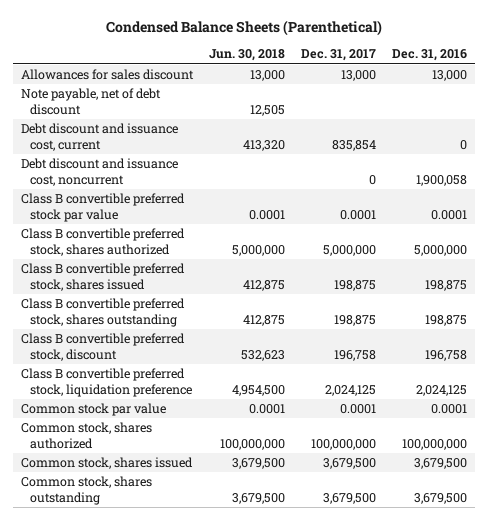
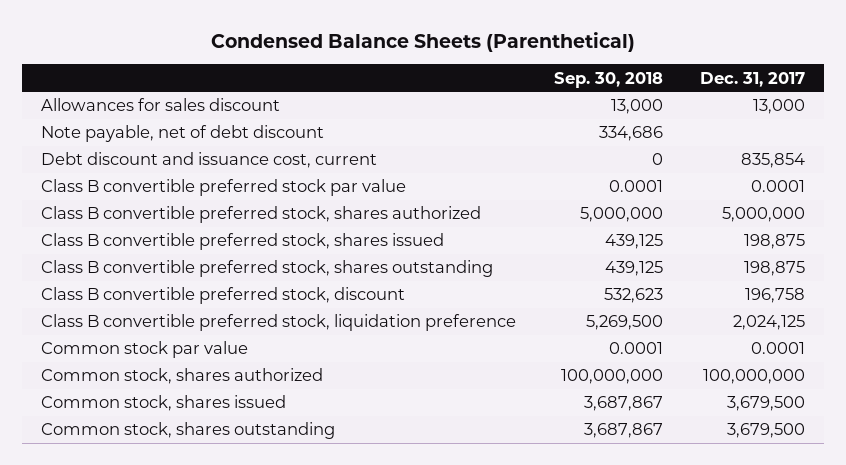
- | Jun. 30, 2018 | Dec. 31, 2017 | Dec. 31, 2016
+ | Sep. 30, 2018 | Dec. 31, 2017
- Debt discount and issuance cost, noncurrent | | 0 | 1,900,058

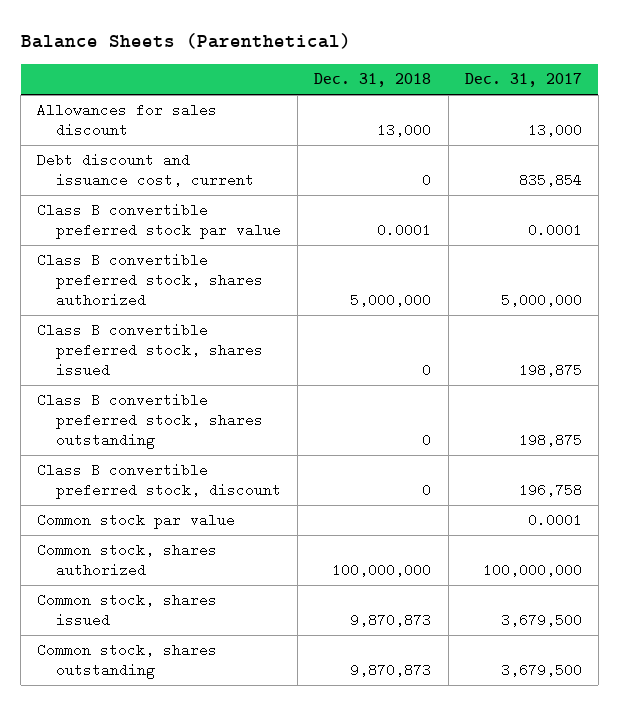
- Condensed Balance Sheets (Parenthetical)
+ Balance Sheets (Parenthetical)
- | Sep. 30, 2018 | Dec. 31, 2017
+ | Dec. 31, 2018 | Dec. 31, 2017
- Note payable, net of debt discount | 334,686 |
- Class B convertible preferred stock, liquidation preference | 5,269,500 | 2,024,125

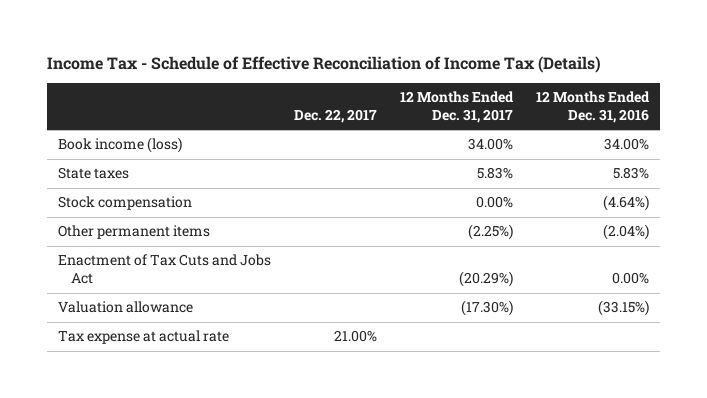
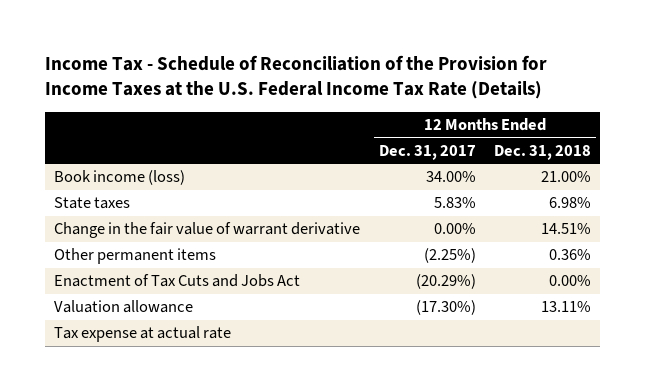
- Income Tax - Schedule of Effective Reconciliation of Income Tax (Details)
+ Income Tax - Schedule of Reconciliation of the Provision for Income Taxes at the U.S. Federal Income Tax Rate (Details)
- | Dec. 22, 2017 | 12 Months Ended Dec. 31, 2017 | 12 Months Ended Dec. 31, 2016
+ | 12 Months Ended Dec. 31, 2017 | 12 Months Ended Dec. 31, 2018
- Stock compensation | | 0.00% | (4.64%)
+ Change in the fair value of warrant derivative | 0.00% | 14.51%

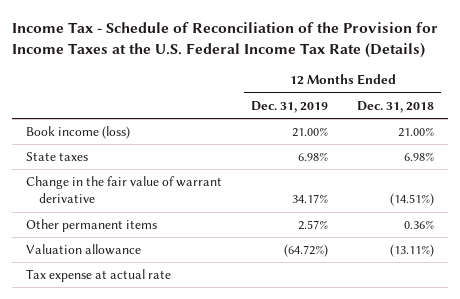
- | 12 Months Ended Dec. 31, 2017 | 12 Months Ended Dec. 31, 2018
+ | 12 Months Ended Dec. 31, 2019 | 12 Months Ended Dec. 31, 2018
- Change in the fair value of warrant derivative | 0.00% | 14.51%
+ Change in the fair value of warrant derivative | 34.17% | (14.51%)
- Enactment of Tax Cuts and Jobs Act | (20.29%) | 0.00%
- Valuation allowance | (17.30%) | 13.11%
+ Valuation allowance | (64.72%) | (13.11%)

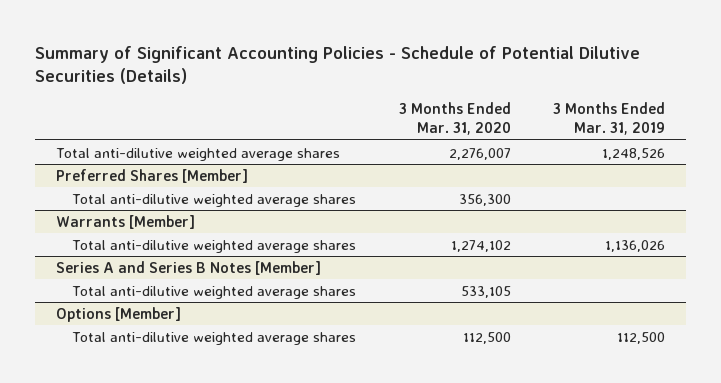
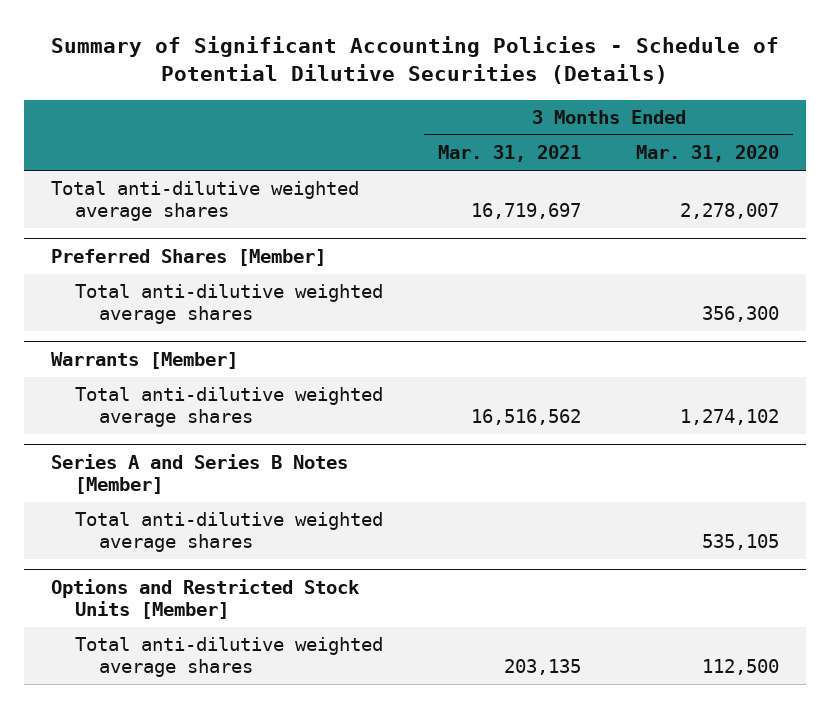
- | 3 Months Ended Mar. 31, 2020 | 3 Months Ended Mar. 31, 2019
+ | 3 Months Ended Mar. 31, 2021 | 3 Months Ended Mar. 31, 2020
- Total anti-dilutive weighted average shares | 2,276,007 | 1,248,526
+ Total anti-dilutive weighted average shares | 16,719,697 | 2,278,007
@ Series A and Series B Notes [Member]
- Total anti-dilutive weighted average shares | 533,105 |
- Options [Member]
@ Series A and Series B Notes [Member]
+ Total anti-dilutive weighted average shares | | 535,105
+ Options and Restricted Stock Units [Member]

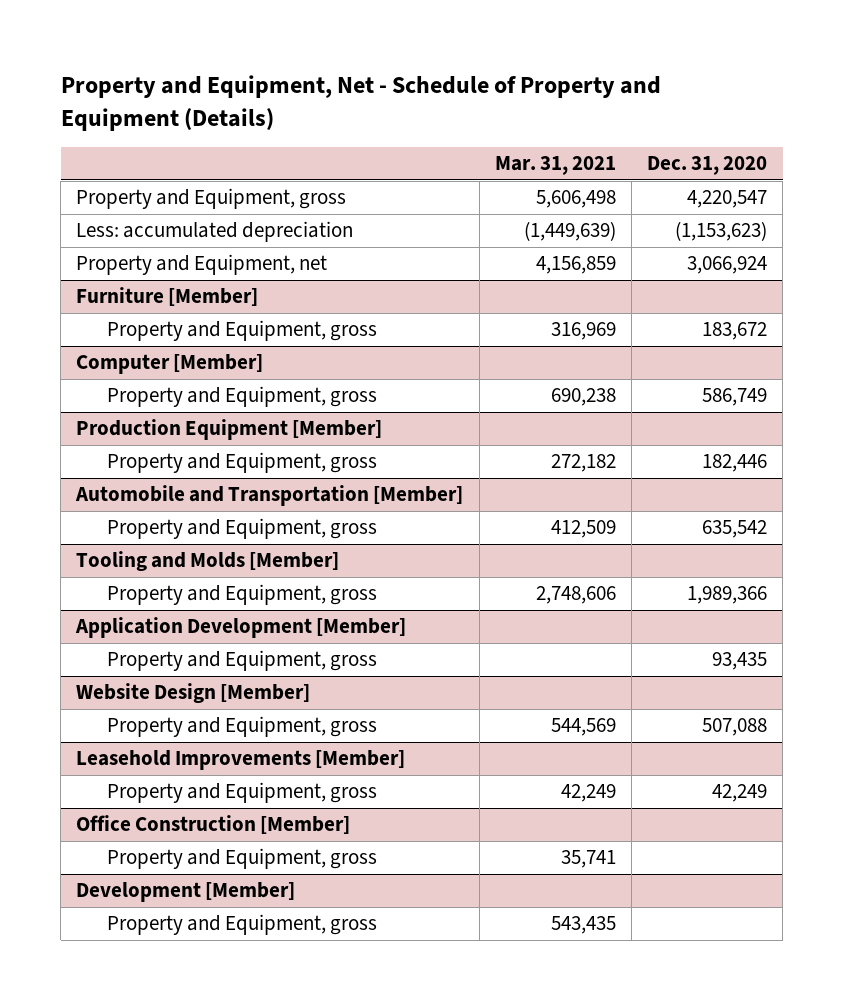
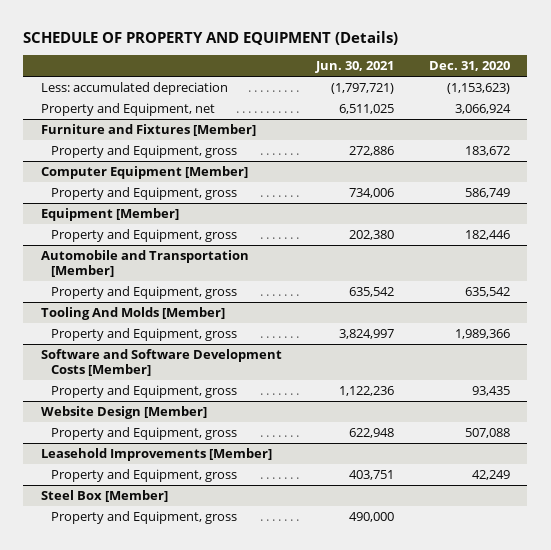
- Property and Equipment, Net - Schedule of Property and Equipment (Details)
+ SCHEDULE OF PROPERTY AND EQUIPMENT (Details)
- | Mar. 31, 2021 | Dec. 31, 2020
+ | Jun. 30, 2021 | Dec. 31, 2020
- Property and Equipment, gross | 5,606,498 | 4,220,547
- Furniture [Member]
+ Furniture and Fixtures [Member]
- Computer [Member]
+ Computer Equipment [Member]
- Production Equipment [Member]
+ Equipment [Member]
- Tooling and Molds [Member]
+ Tooling And Molds [Member]
- Application Development [Member]
+ Software and Software Development Costs [Member]
- Office Construction [Member]
- Property and Equipment, gross | 35,741 |
- Development [Member]
+ Steel Box [Member]

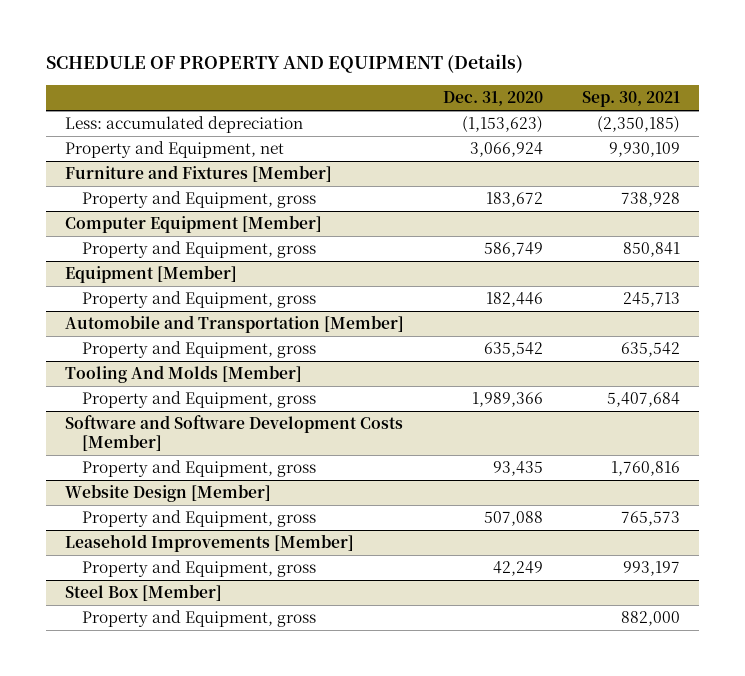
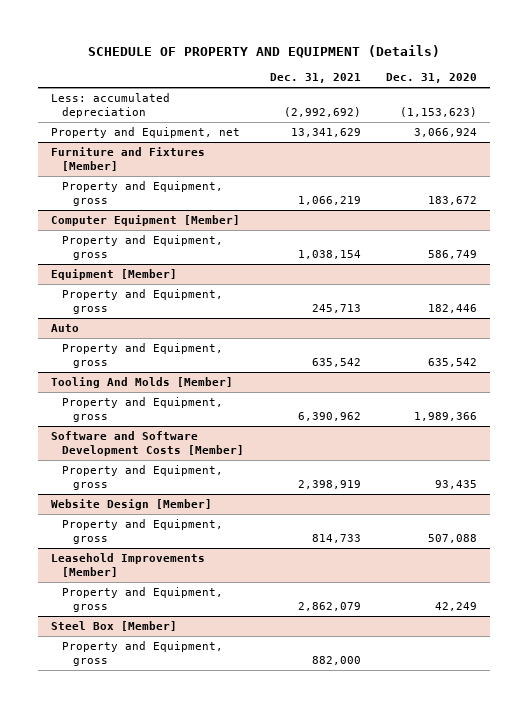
- | Dec. 31, 2020 | Sep. 30, 2021
+ | Dec. 31, 2021 | Dec. 31, 2020
- Automobile and Transportation [Member]
+ Auto

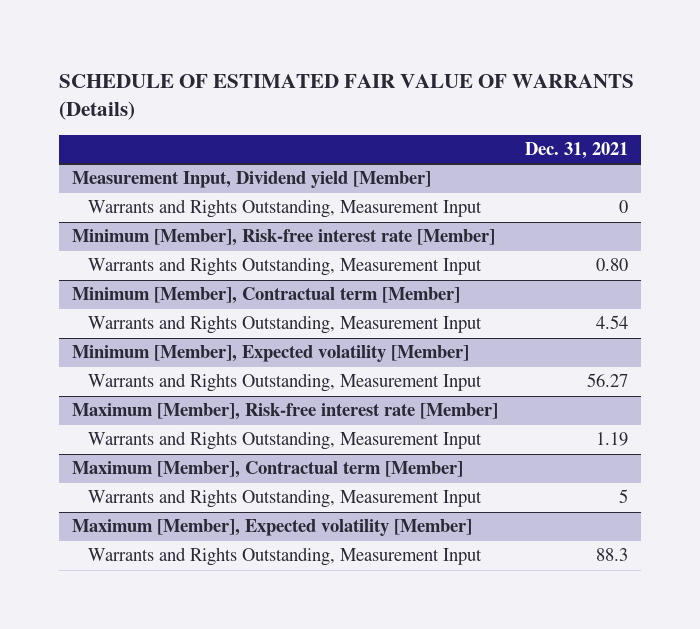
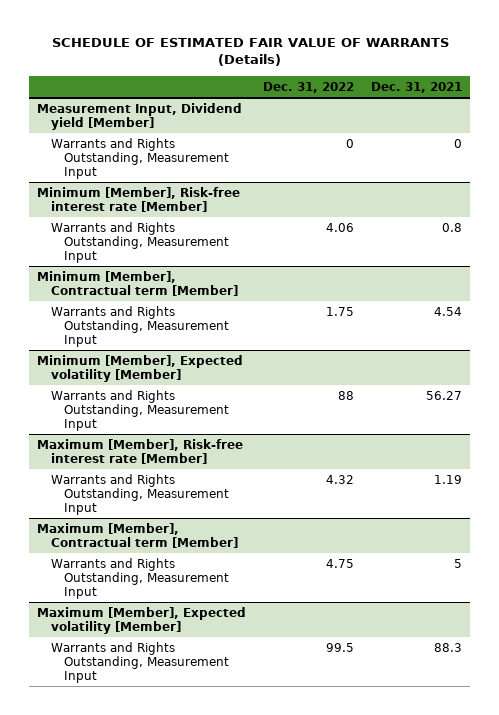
- | Dec. 31, 2021
+ | Dec. 31, 2022 | Dec. 31, 2021
@ Minimum [Member], Risk-free interest rate [Member]
- Warrants and Rights Outstanding, Measurement Input | 0.80
+ Warrants and Rights Outstanding, Measurement Input | 4.06 | 0.8

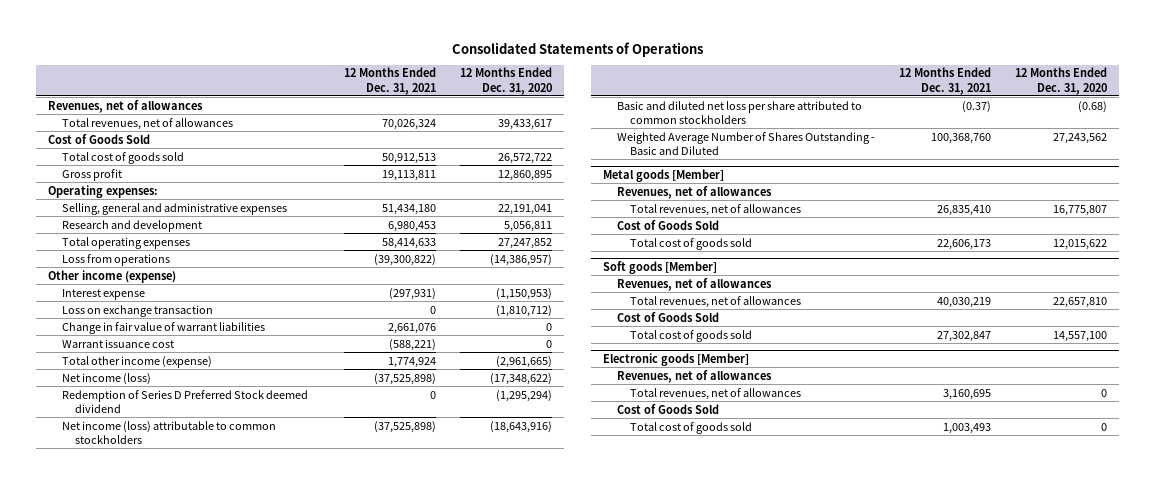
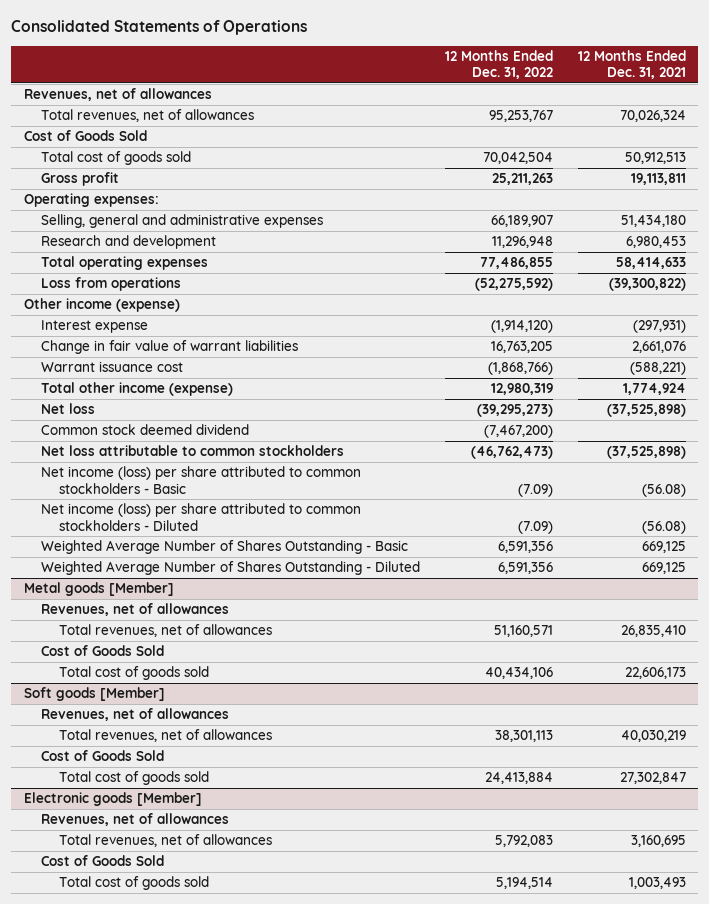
- | 12 Months Ended Dec. 31, 2021 | 12 Months Ended Dec. 31, 2020
+ | 12 Months Ended Dec. 31, 2022 | 12 Months Ended Dec. 31, 2021
- Loss on exchange transaction | 0 | (1,810,712)
- Net income (loss) | (37,525,898) | (17,348,622)
- Redemption of Series D Preferred Stock deemed dividend | 0 | (1,295,294)
- Net income (loss) attributable to common stockholders | (37,525,898) | (18,643,916)
- Basic and diluted net loss per share attributed to common stockholders | (0.37) | (0.68)
- Weighted Average Number of Shares Outstanding - Basic and Diluted | 100,368,760 | 27,243,562
+ Net loss | (39,295,273) | (37,525,898)
+ Common stock deemed dividend | (7,467,200) |
+ Net loss attributable to common stockholders | (46,762,473) | (37,525,898)
+ Net income (loss) per share attributed to common stockholders - Basic | (7.09) | (56.08)
+ Net income (loss) per share attributed to common stockholders - Diluted | (7.09) | (56.08)
+ Weighted Average Number of Shares Outstanding - Basic | 6,591,356 | 669,125
+ Weighted Average Number of Shares Outstanding - Diluted | 6,591,356 | 669,125

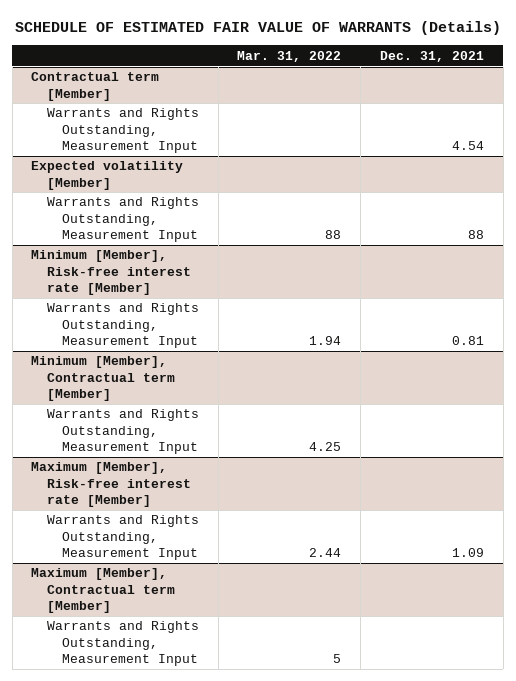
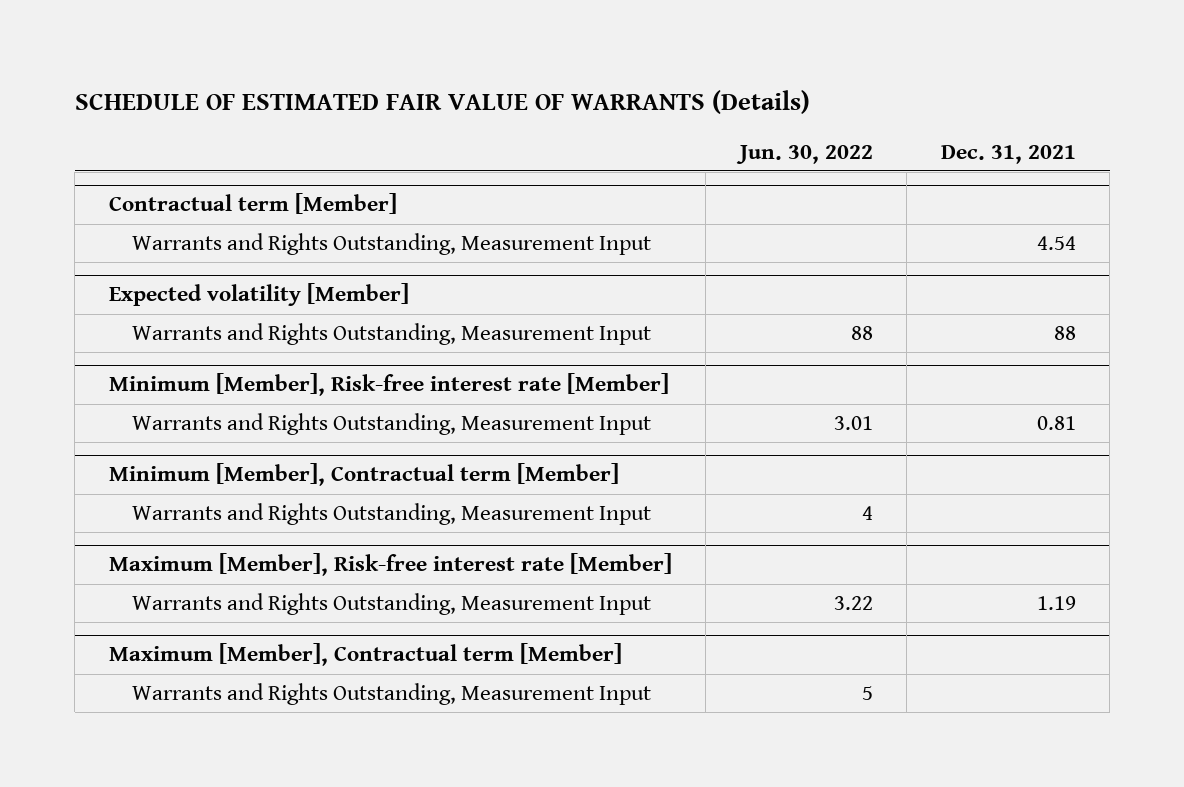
- | Mar. 31, 2022 | Dec. 31, 2021
+ | Jun. 30, 2022 | Dec. 31, 2021
@ Maximum [Member], Risk-free interest rate [Member]
- Warrants and Rights Outstanding, Measurement Input | 2.44 | 1.09
+ Warrants and Rights Outstanding, Measurement Input | 3.22 | 1.19

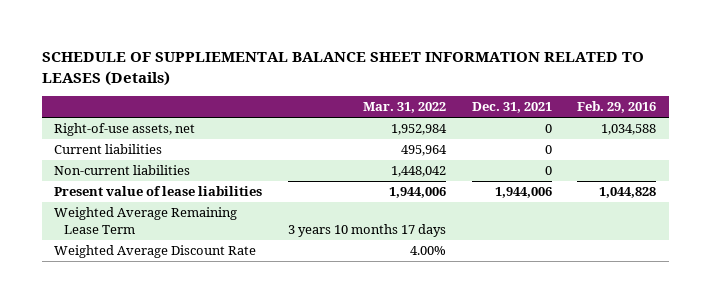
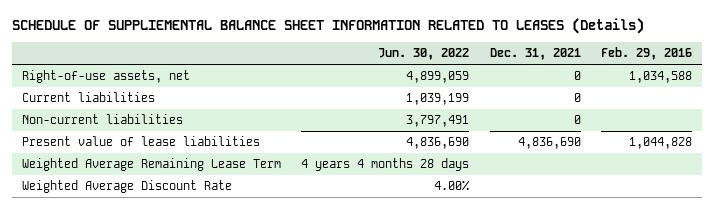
- | Mar. 31, 2022 | Dec. 31, 2021 | Feb. 29, 2016
+ | Jun. 30, 2022 | Dec. 31, 2021 | Feb. 29, 2016
- Present value of lease liabilities | 1,944,006 | 1,944,006 | 1,044,828
+ Present value of lease liabilities | 4,836,690 | 4,836,690 | 1,044,828

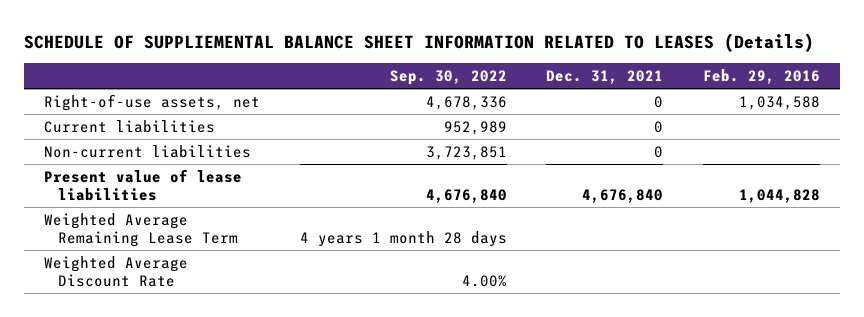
- | Jun. 30, 2022 | Dec. 31, 2021 | Feb. 29, 2016
+ | Sep. 30, 2022 | Dec. 31, 2021 | Feb. 29, 2016
- Present value of lease liabilities | 4,836,690 | 4,836,690 | 1,044,828
+ Present value of lease liabilities | 4,676,840 | 4,676,840 | 1,044,828

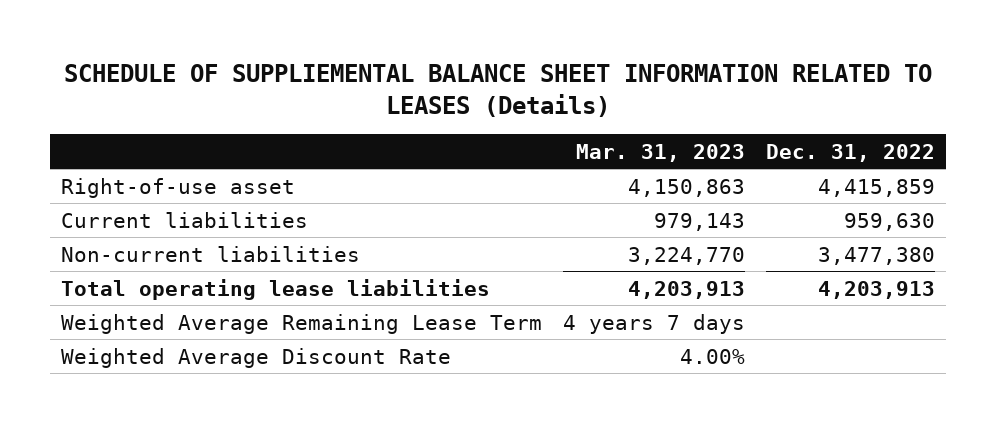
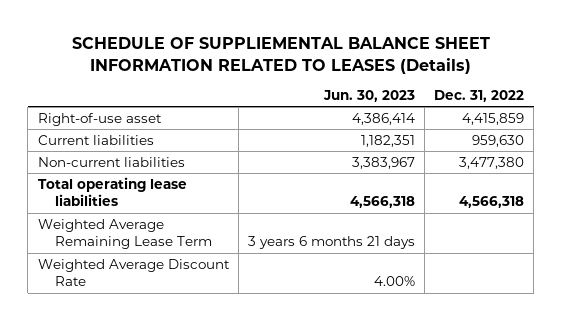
- | Mar. 31, 2023 | Dec. 31, 2022
+ | Jun. 30, 2023 | Dec. 31, 2022
- Total operating lease liabilities | 4,203,913 | 4,203,913
+ Total operating lease liabilities | 4,566,318 | 4,566,318

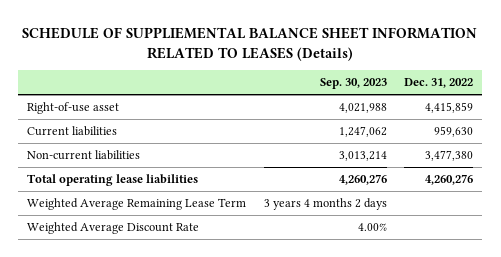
- | Jun. 30, 2023 | Dec. 31, 2022
+ | Sep. 30, 2023 | Dec. 31, 2022
- Total operating lease liabilities | 4,566,318 | 4,566,318
+ Total operating lease liabilities | 4,260,276 | 4,260,276

